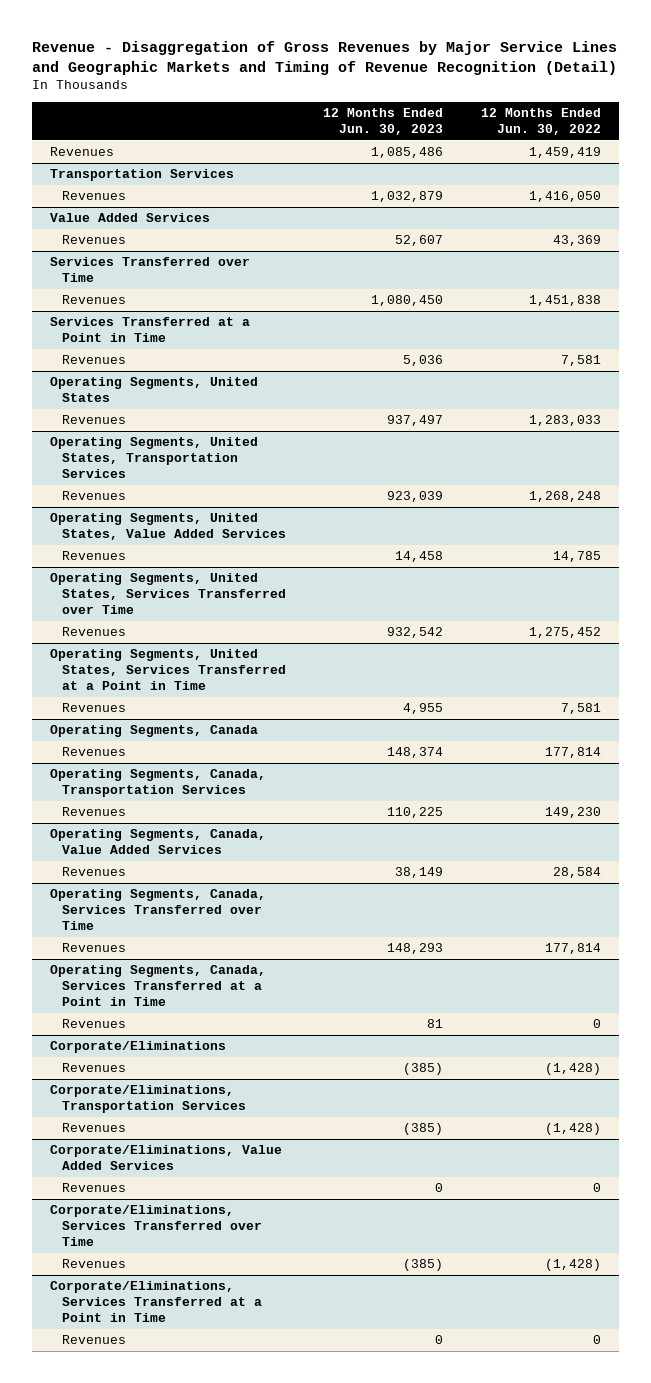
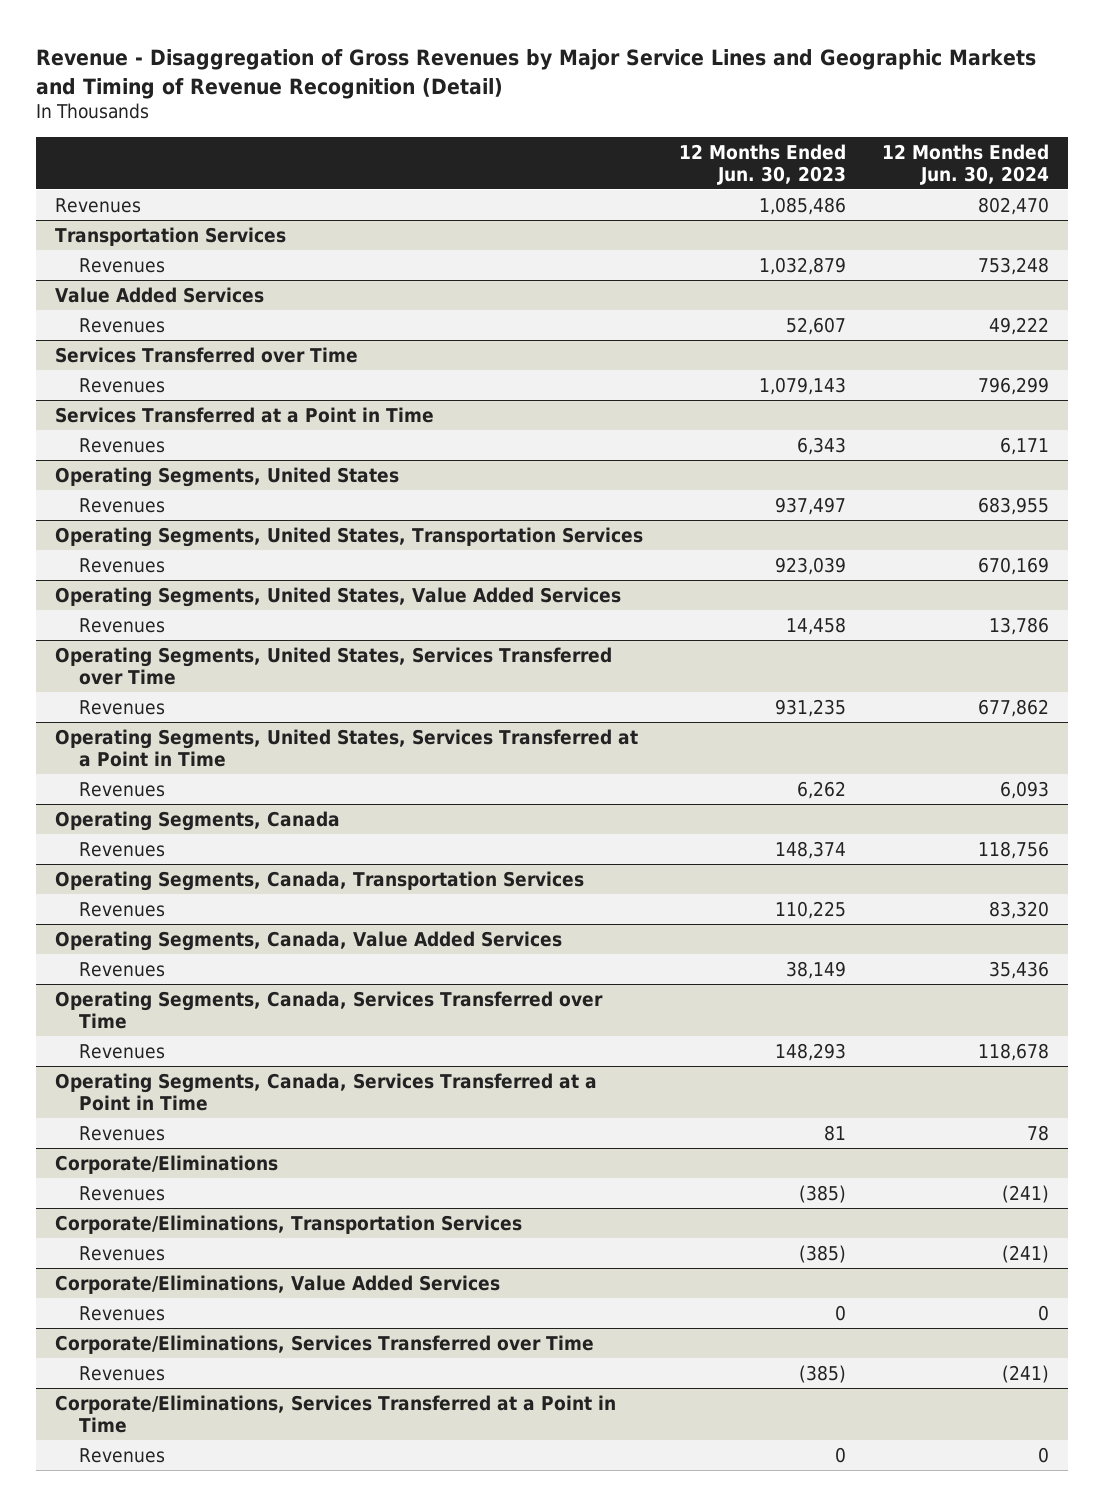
- | 12 Months Ended Jun. 30, 2023 | 12 Months Ended Jun. 30, 2022
+ | 12 Months Ended Jun. 30, 2023 | 12 Months Ended Jun. 30, 2024
@ Services Transferred over Time
- Revenues | 1,080,450 | 1,451,838
+ Revenues | 1,079,143 | 796,299
@ Services Transferred at a Point in Time
- Revenues | 5,036 | 7,581
+ Revenues | 6,343 | 6,171
@ Operating Segments, United States, Services Transferred over Time
- Revenues | 932,542 | 1,275,452
+ Revenues | 931,235 | 677,862
@ Operating Segments, United States, Services Transferred at a Point in Time
- Revenues | 4,955 | 7,581
+ Revenues | 6,262 | 6,093

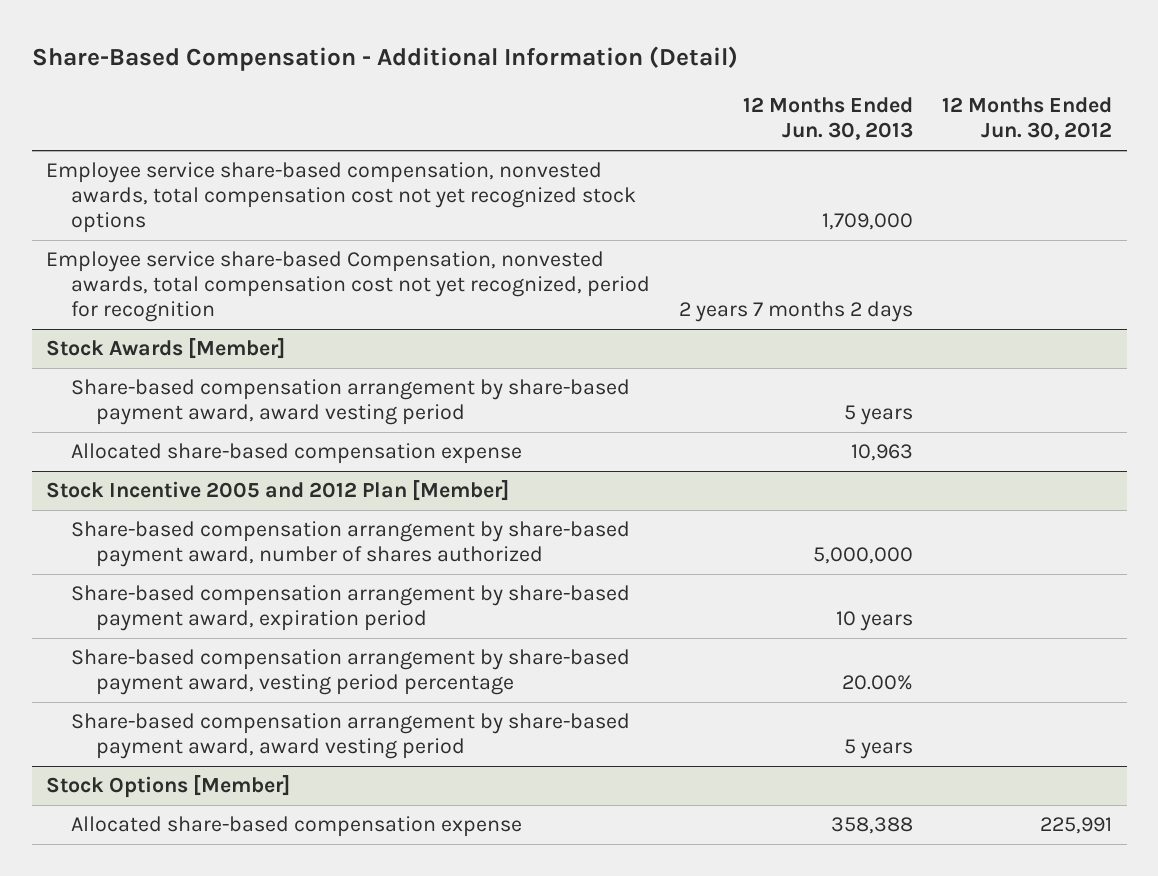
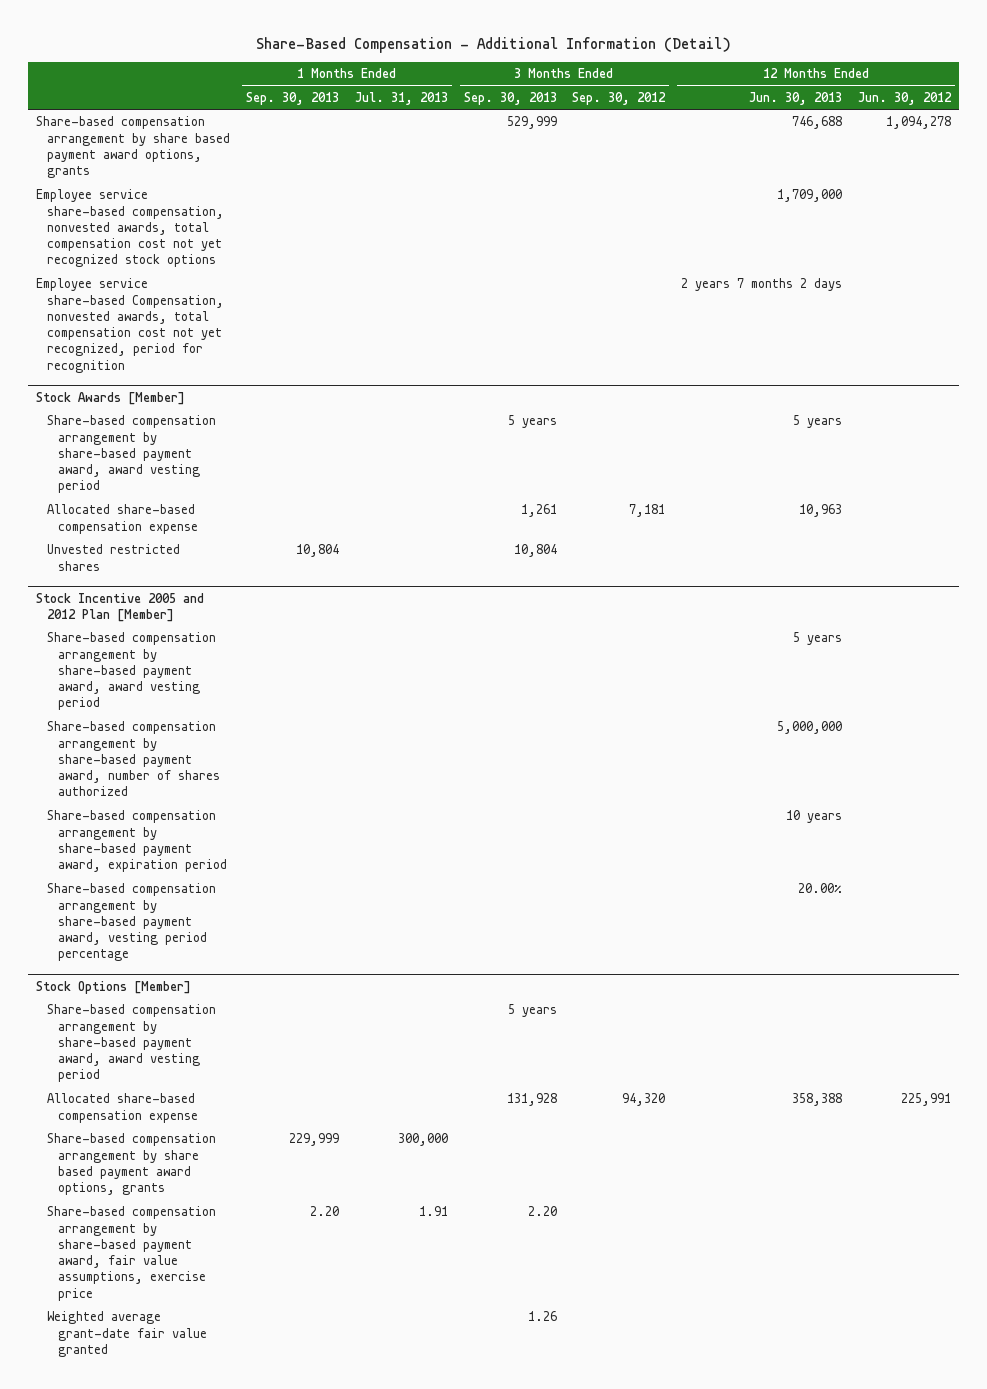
- | 12 Months Ended Jun. 30, 2013 | 12 Months Ended Jun. 30, 2012
+ | 1 Months Ended Sep. 30, 2013 | 1 Months Ended Jul. 31, 2013 | 3 Months Ended Sep. 30, 2013 | 3 Months Ended Sep. 30, 2012 | 12 Months Ended Jun. 30, 2013 | 12 Months Ended Jun. 30, 2012
+ Share-based compensation arrangement by share based payment award options, grants | | | 529,999 | | 746,688 | 1,094,278
@ Stock Awards [Member]
+ Unvested restricted shares | 10,804 | | 10,804 | | |
@ Stock Incentive 2005 and 2012 Plan [Member]
moved up: Share-based compensation arrangement by share-based payment award, award vesting period | | | | | 5 years |
@ Stock Options [Member]
+ Share-based compensation arrangement by share-based payment award, award vesting period | | | 5 years | | |
+ Share-based compensation arrangement by share based payment award options, grants | 229,999 | 300,000 | | | |
+ Share-based compensation arrangement by share-based payment award, fair value assumptions, exercise price | 2.20 | 1.91 | 2.20 | | |
+ Weighted average grant-date fair value granted | | | 1.26 | | |

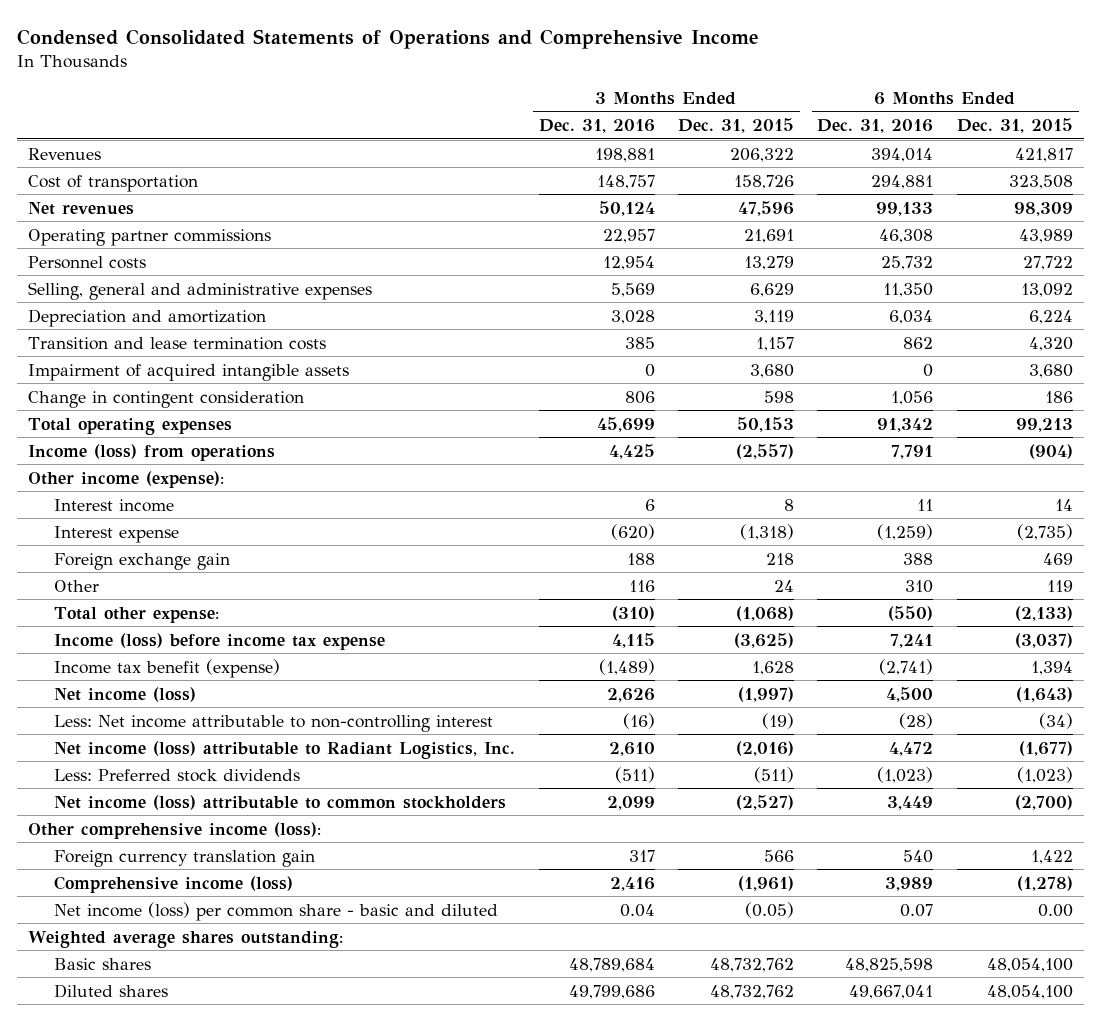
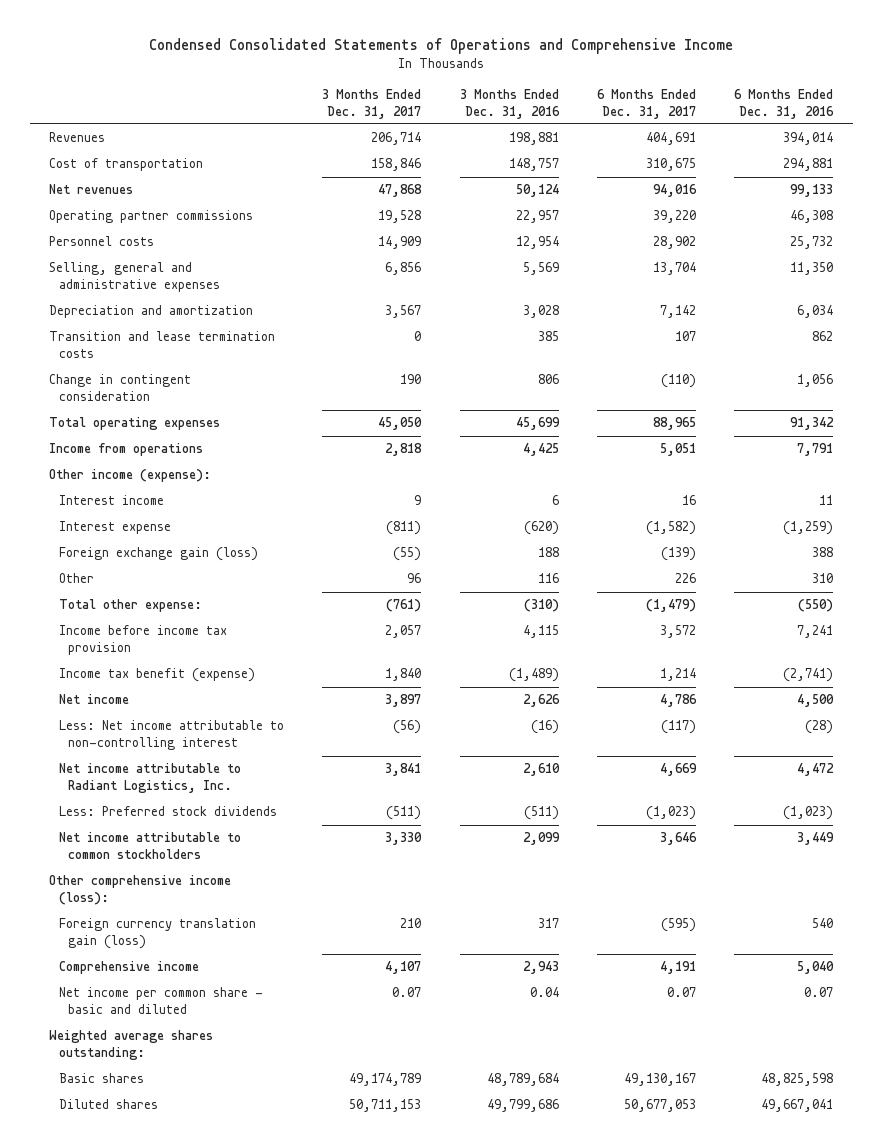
- | 3 Months Ended Dec. 31, 2016 | 3 Months Ended Dec. 31, 2015 | 6 Months Ended Dec. 31, 2016 | 6 Months Ended Dec. 31, 2015
+ | 3 Months Ended Dec. 31, 2017 | 3 Months Ended Dec. 31, 2016 | 6 Months Ended Dec. 31, 2017 | 6 Months Ended Dec. 31, 2016
- Impairment of acquired intangible assets | 0 | 3,680 | 0 | 3,680
- Income (loss) from operations | 4,425 | (2,557) | 7,791 | (904)
+ Income from operations | 2,818 | 4,425 | 5,051 | 7,791
- Foreign exchange gain | 188 | 218 | 388 | 469
+ Foreign exchange gain (loss) | (55) | 188 | (139) | 388
- Income (loss) before income tax expense | 4,115 | (3,625) | 7,241 | (3,037)
+ Income before income tax provision | 2,057 | 4,115 | 3,572 | 7,241
- Net income (loss) | 2,626 | (1,997) | 4,500 | (1,643)
+ Net income | 3,897 | 2,626 | 4,786 | 4,500
- Net income (loss) attributable to Radiant Logistics, Inc. | 2,610 | (2,016) | 4,472 | (1,677)
+ Net income attributable to Radiant Logistics, Inc. | 3,841 | 2,610 | 4,669 | 4,472
- Net income (loss) attributable to common stockholders | 2,099 | (2,527) | 3,449 | (2,700)
+ Net income attributable to common stockholders | 3,330 | 2,099 | 3,646 | 3,449
- Foreign currency translation gain | 317 | 566 | 540 | 1,422
- Comprehensive income (loss) | 2,416 | (1,961) | 3,989 | (1,278)
- Net income (loss) per common share - basic and diluted | 0.04 | (0.05) | 0.07 | 0.00
+ Foreign currency translation gain (loss) | 210 | 317 | (595) | 540
+ Comprehensive income | 4,107 | 2,943 | 4,191 | 5,040
+ Net income per common share - basic and diluted | 0.07 | 0.04 | 0.07 | 0.07

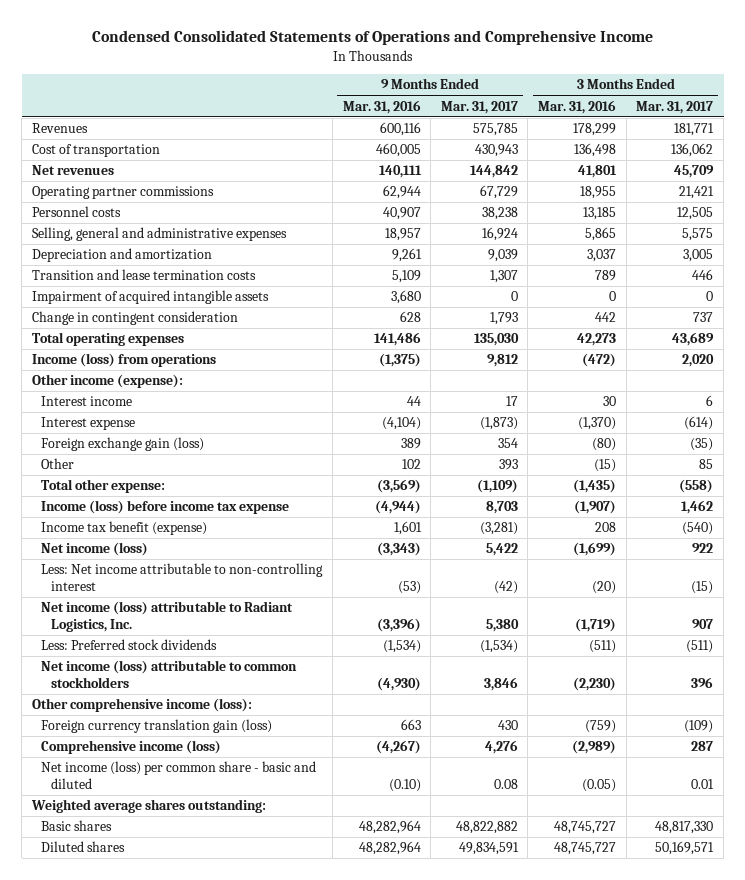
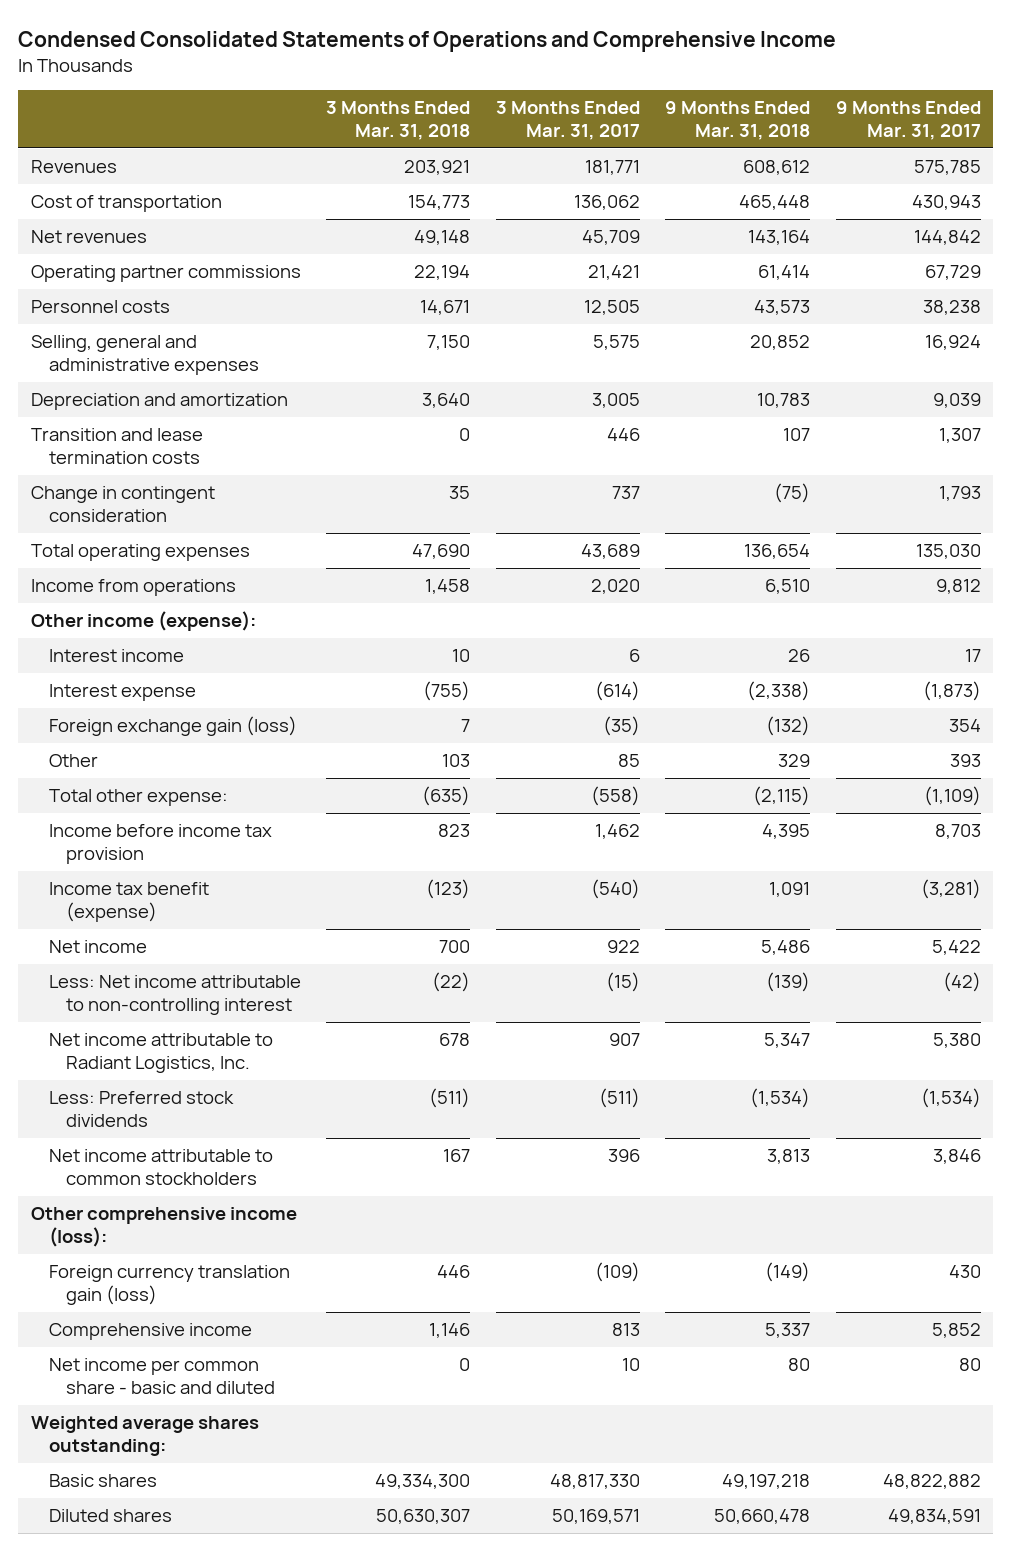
- | 9 Months Ended Mar. 31, 2016 | 9 Months Ended Mar. 31, 2017 | 3 Months Ended Mar. 31, 2016 | 3 Months Ended Mar. 31, 2017
+ | 3 Months Ended Mar. 31, 2018 | 3 Months Ended Mar. 31, 2017 | 9 Months Ended Mar. 31, 2018 | 9 Months Ended Mar. 31, 2017
- Impairment of acquired intangible assets | 3,680 | 0 | 0 | 0
- Income (loss) from operations | (1,375) | 9,812 | (472) | 2,020
+ Income from operations | 1,458 | 2,020 | 6,510 | 9,812
- Income (loss) before income tax expense | (4,944) | 8,703 | (1,907) | 1,462
+ Income before income tax provision | 823 | 1,462 | 4,395 | 8,703
- Net income (loss) | (3,343) | 5,422 | (1,699) | 922
+ Net income | 700 | 922 | 5,486 | 5,422
- Net income (loss) attributable to Radiant Logistics, Inc. | (3,396) | 5,380 | (1,719) | 907
+ Net income attributable to Radiant Logistics, Inc. | 678 | 907 | 5,347 | 5,380
- Net income (loss) attributable to common stockholders | (4,930) | 3,846 | (2,230) | 396
+ Net income attributable to common stockholders | 167 | 396 | 3,813 | 3,846
- Comprehensive income (loss) | (4,267) | 4,276 | (2,989) | 287
- Net income (loss) per common share - basic and diluted | (0.10) | 0.08 | (0.05) | 0.01
+ Comprehensive income | 1,146 | 813 | 5,337 | 5,852
+ Net income per common share - basic and diluted | 0 | 10 | 80 | 80

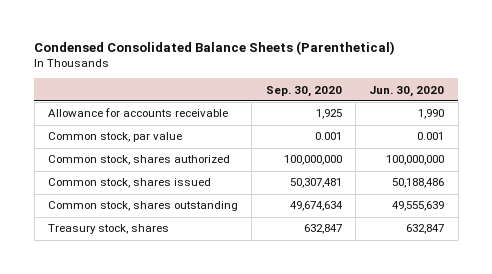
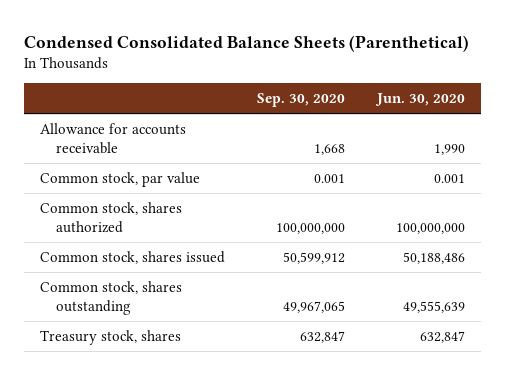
- Allowance for accounts receivable | 1,925 | 1,990
+ Allowance for accounts receivable | 1,668 | 1,990
- Common stock, shares issued | 50,307,481 | 50,188,486
- Common stock, shares outstanding | 49,674,634 | 49,555,639
+ Common stock, shares issued | 50,599,912 | 50,188,486
+ Common stock, shares outstanding | 49,967,065 | 49,555,639

